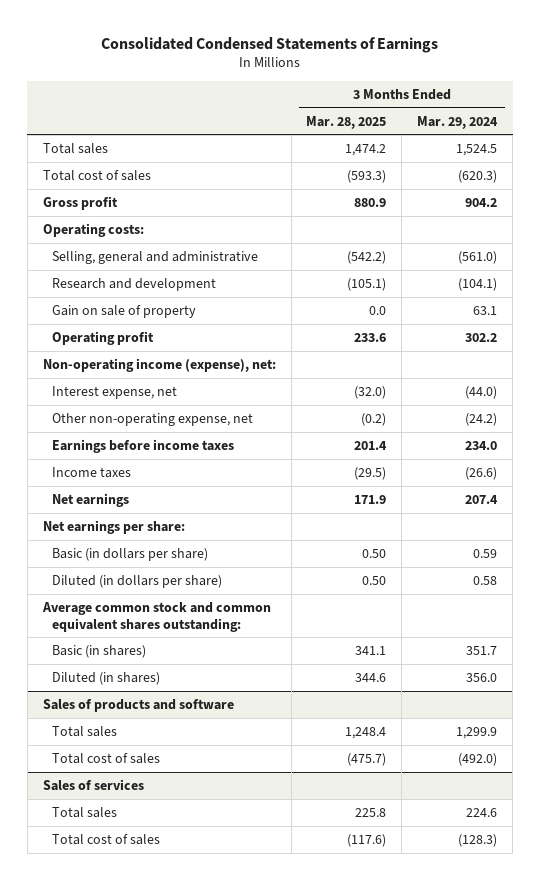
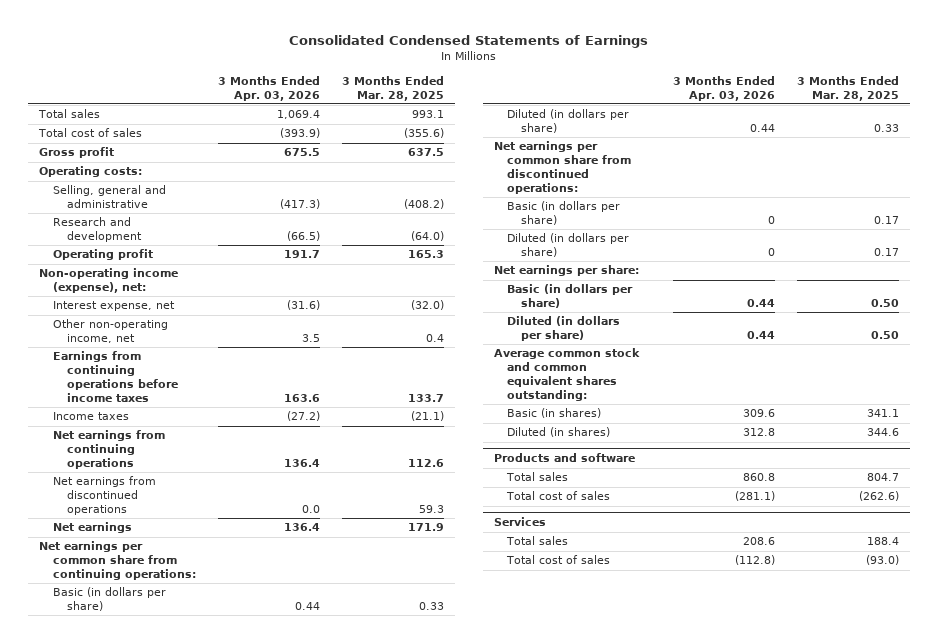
- | 3 Months Ended Mar. 28, 2025 | 3 Months Ended Mar. 29, 2024
+ | 3 Months Ended Apr. 03, 2026 | 3 Months Ended Mar. 28, 2025
- Total sales | 1,474.2 | 1,524.5
- Total cost of sales | (593.3) | (620.3)
- Gross profit | 880.9 | 904.2
+ Total sales | 1,069.4 | 993.1
+ Total cost of sales | (393.9) | (355.6)
+ Gross profit | 675.5 | 637.5
- Selling, general and administrative | (542.2) | (561.0)
- Research and development | (105.1) | (104.1)
- Gain on sale of property | 0.0 | 63.1
- Operating profit | 233.6 | 302.2
+ Selling, general and administrative | (417.3) | (408.2)
+ Research and development | (66.5) | (64.0)
+ Operating profit | 191.7 | 165.3
- Other non-operating expense, net | (0.2) | (24.2)
- Earnings before income taxes | 201.4 | 234.0
- Income taxes | (29.5) | (26.6)
+ Other non-operating income, net | 3.5 | 0.4
+ Earnings from continuing operations before income taxes | 163.6 | 133.7
+ Income taxes | (27.2) | (21.1)
+ Net earnings from continuing operations | 136.4 | 112.6
+ Net earnings from discontinued operations | 0.0 | 59.3
+ Net earnings per common share from continuing operations:
+ Basic (in dollars per share) | 0.44 | 0.33
+ Diluted (in dollars per share) | 0.44 | 0.33
+ Net earnings per common share from discontinued operations:
+ Basic (in dollars per share) | 0 | 0.17
+ Diluted (in dollars per share) | 0 | 0.17
- Sales of products and software
- Total sales | 1,248.4 | 1,299.9
- Total cost of sales | (475.7) | (492.0)
- Sales of services
- Total sales | 225.8 | 224.6
- Total cost of sales | (117.6) | (128.3)
+ Products and software
+ Total sales | 860.8 | 804.7
+ Total cost of sales | (281.1) | (262.6)
+ Services
+ Total sales | 208.6 | 188.4
+ Total cost of sales | (112.8) | (93.0)

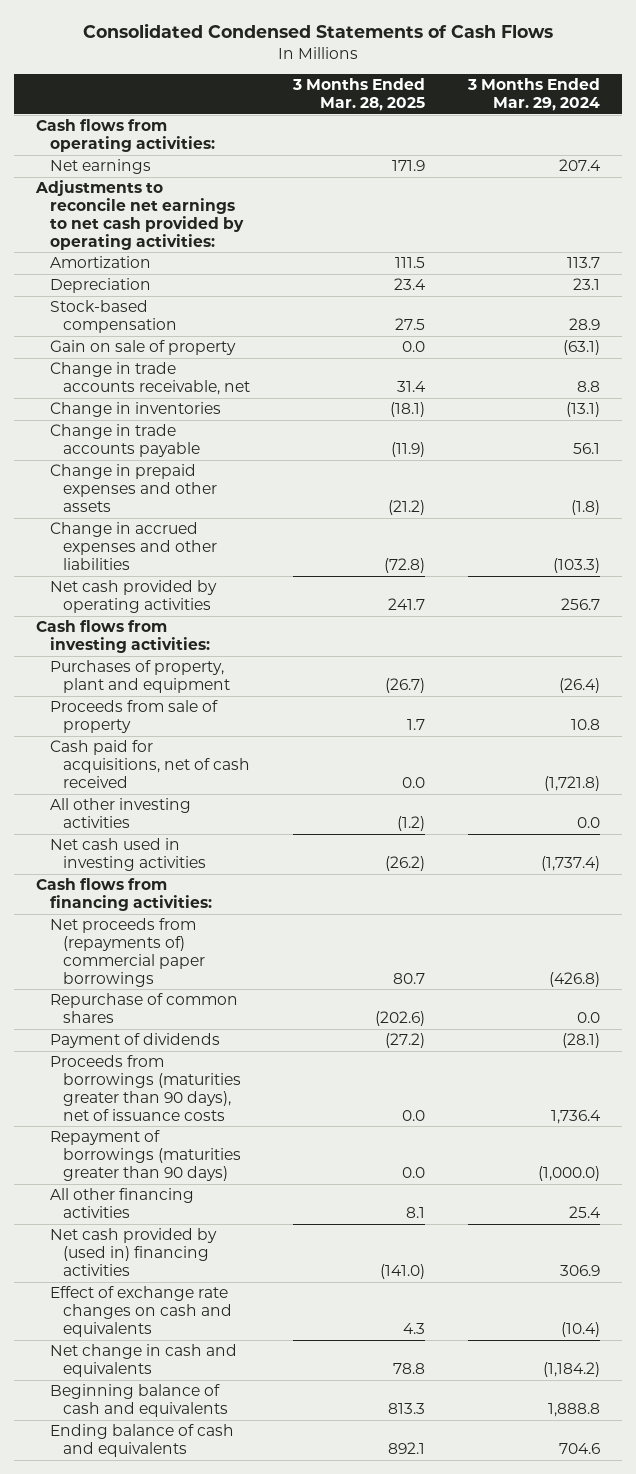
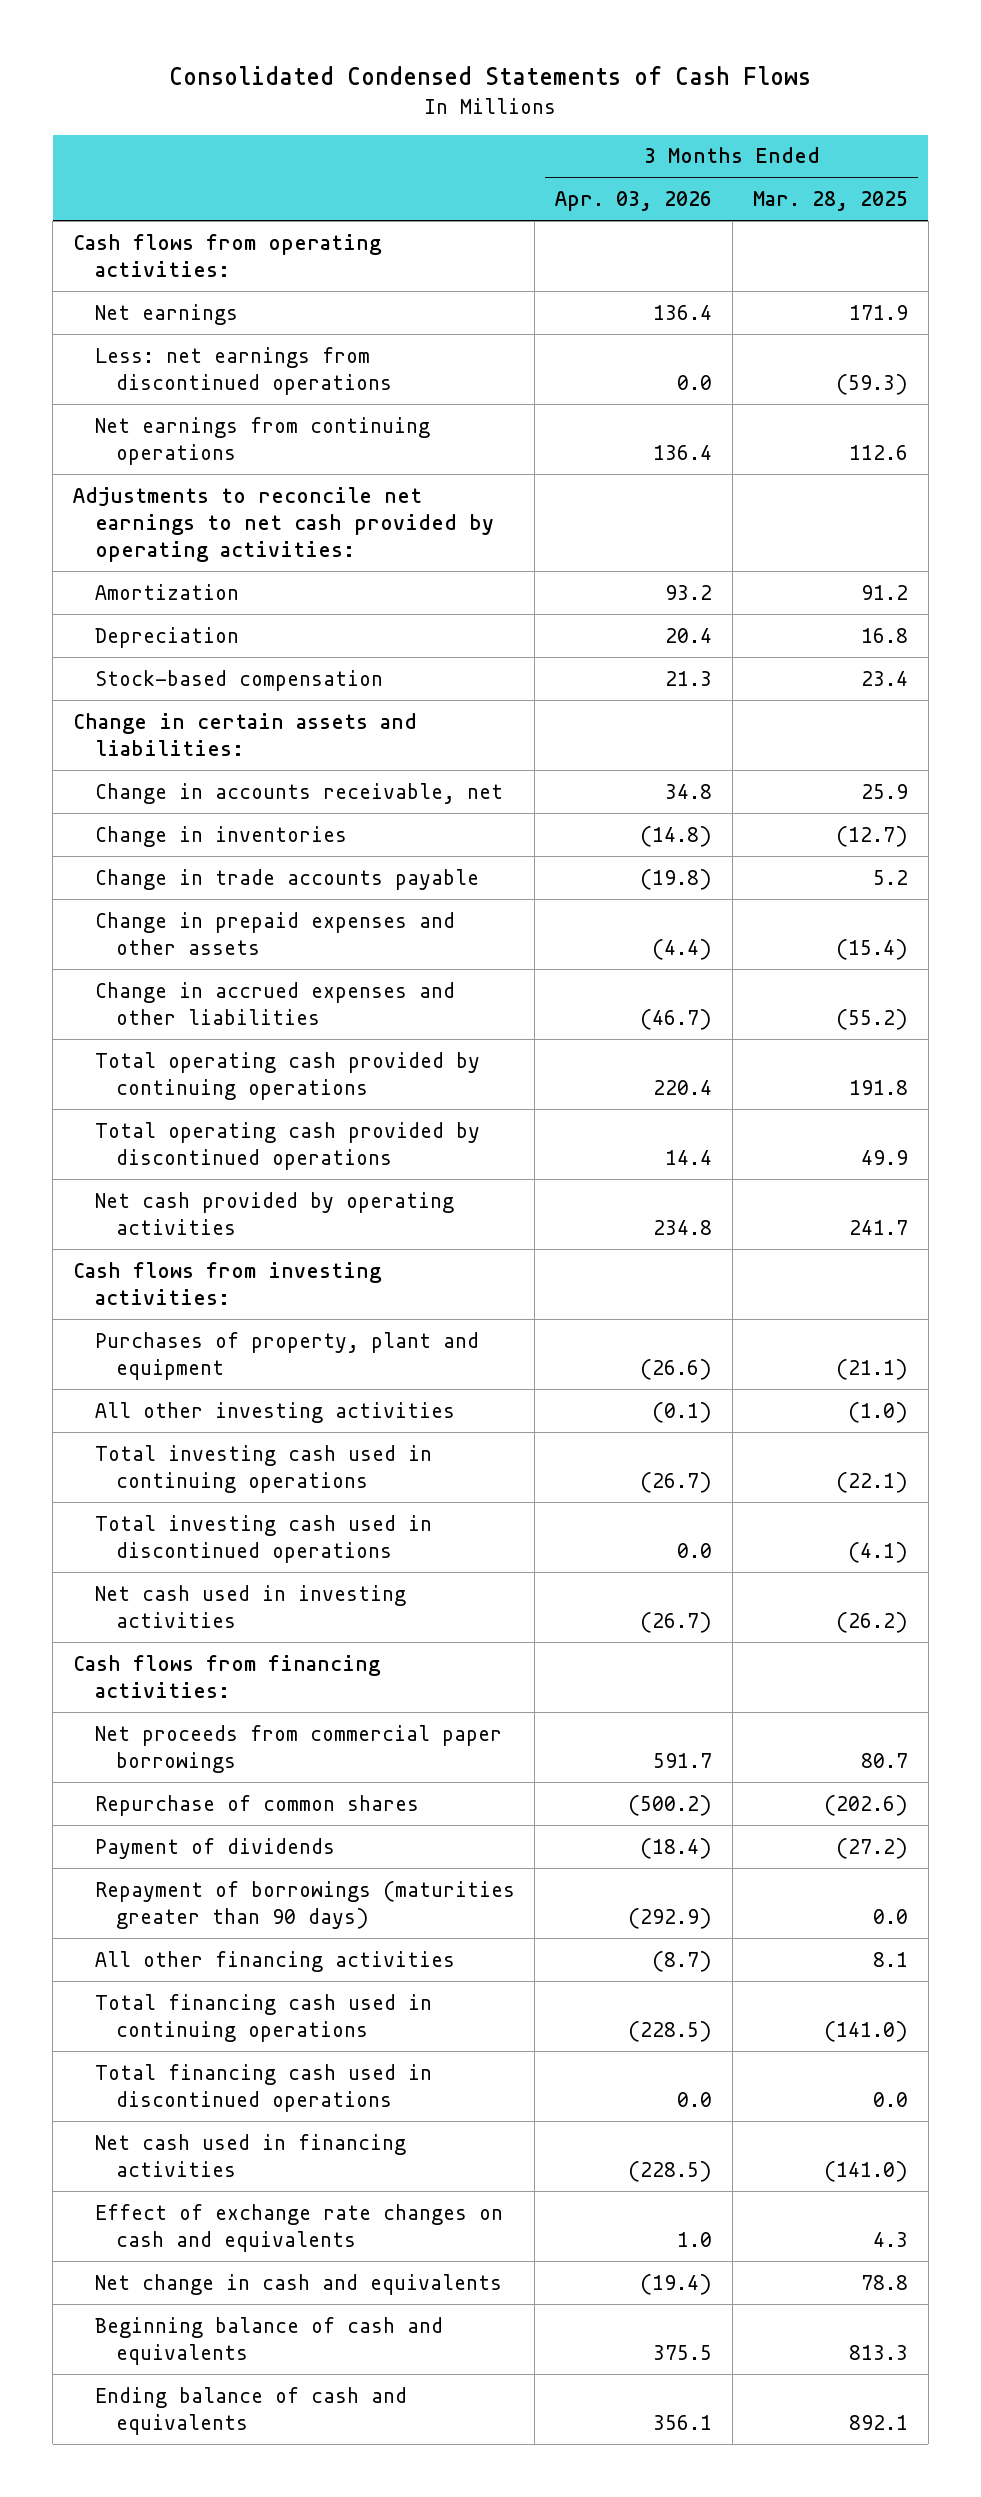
- | 3 Months Ended Mar. 28, 2025 | 3 Months Ended Mar. 29, 2024
+ | 3 Months Ended Apr. 03, 2026 | 3 Months Ended Mar. 28, 2025
+ Less: net earnings from discontinued operations | 0.0 | (59.3)
+ Net earnings from continuing operations | 136.4 | 112.6
- Amortization | 111.5 | 113.7
- Depreciation | 23.4 | 23.1
- Stock-based compensation | 27.5 | 28.9
- Gain on sale of property | 0.0 | (63.1)
- Change in trade accounts receivable, net | 31.4 | 8.8
- Change in inventories | (18.1) | (13.1)
- Change in trade accounts payable | (11.9) | 56.1
- Change in prepaid expenses and other assets | (21.2) | (1.8)
- Change in accrued expenses and other liabilities | (72.8) | (103.3)
+ Amortization | 93.2 | 91.2
+ Depreciation | 20.4 | 16.8
+ Stock-based compensation | 21.3 | 23.4
+ Change in certain assets and liabilities:
+ Change in accounts receivable, net | 34.8 | 25.9
+ Change in inventories | (14.8) | (12.7)
+ Change in trade accounts payable | (19.8) | 5.2
+ Change in prepaid expenses and other assets | (4.4) | (15.4)
+ Change in accrued expenses and other liabilities | (46.7) | (55.2)
+ Total operating cash provided by continuing operations | 220.4 | 191.8
+ Total operating cash provided by discontinued operations | 14.4 | 49.9
- Purchases of property, plant and equipment | (26.7) | (26.4)
- Proceeds from sale of property | 1.7 | 10.8
- Cash paid for acquisitions, net of cash received | 0.0 | (1,721.8)
- All other investing activities | (1.2) | 0.0
+ Purchases of property, plant and equipment | (26.6) | (21.1)
+ All other investing activities | (0.1) | (1.0)
+ Total investing cash used in continuing operations | (26.7) | (22.1)
+ Total investing cash used in discontinued operations | 0.0 | (4.1)
- Net proceeds from (repayments of) commercial paper borrowings | 80.7 | (426.8)
+ Net proceeds from commercial paper borrowings | 591.7 | 80.7
- Proceeds from borrowings (maturities greater than 90 days), net of issuance costs | 0.0 | 1,736.4
- Net cash provided by (used in) financing activities | (141.0) | 306.9
+ Total financing cash used in continuing operations | (228.5) | (141.0)
+ Total financing cash used in discontinued operations | 0.0 | 0.0
+ Net cash used in financing activities | (228.5) | (141.0)

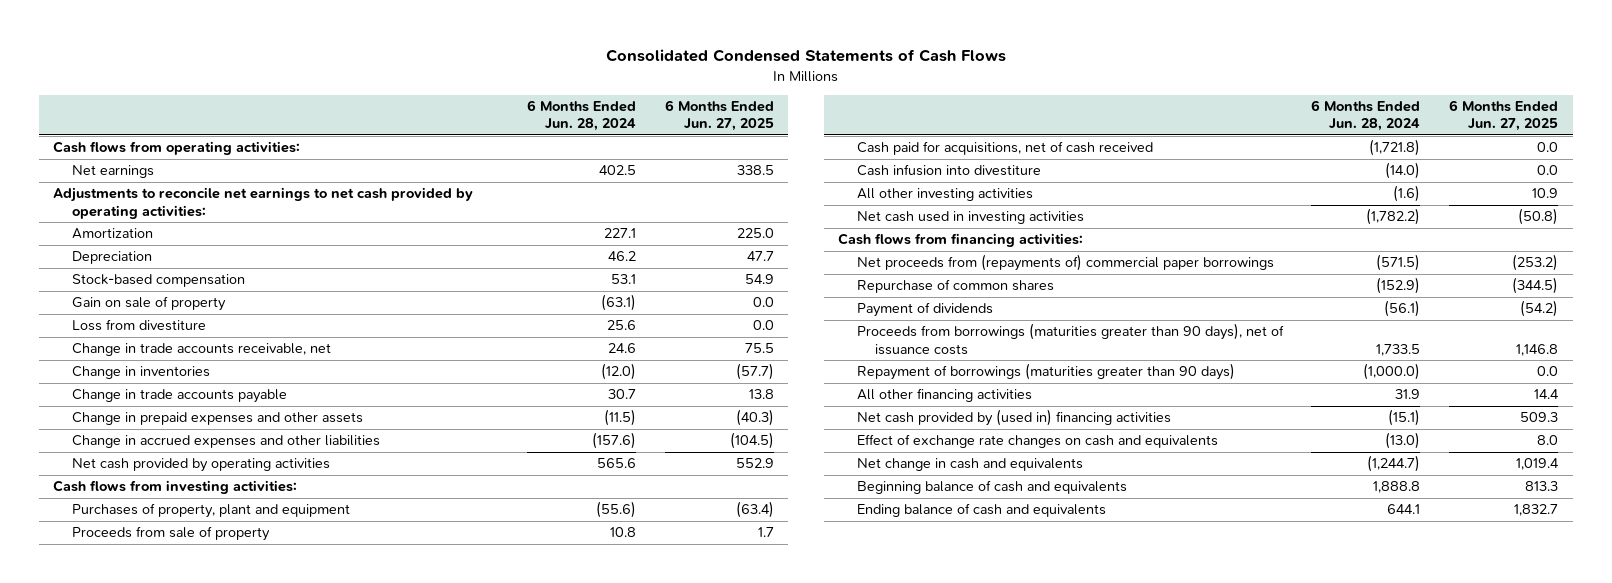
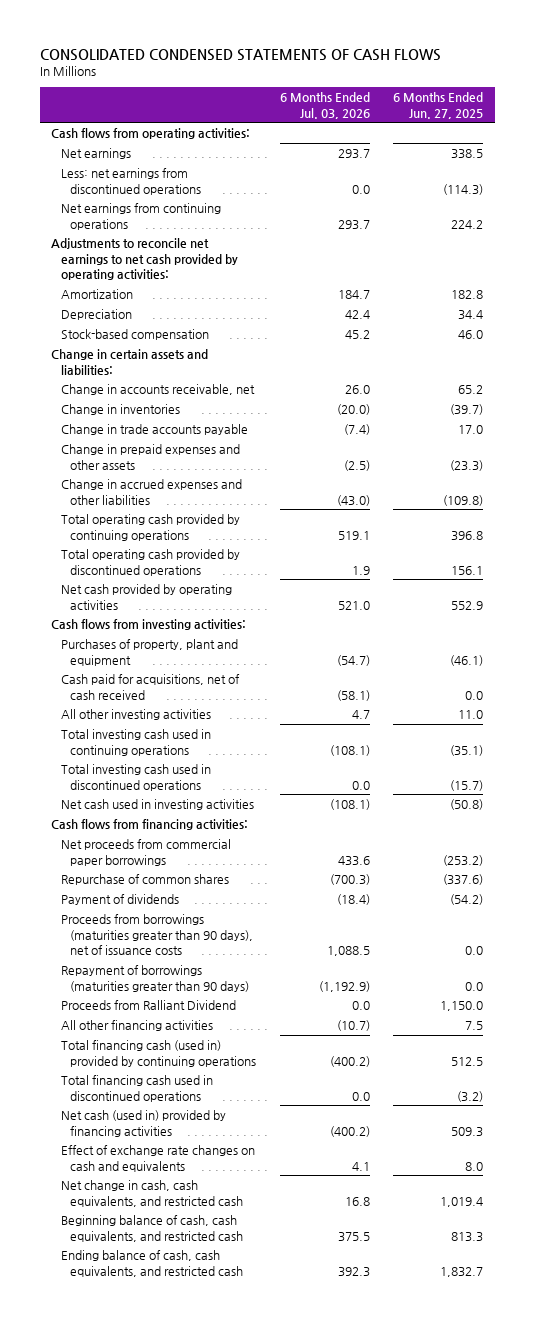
- Consolidated Condensed Statements of Cash Flows
+ CONSOLIDATED CONDENSED STATEMENTS OF CASH FLOWS
- | 6 Months Ended Jun. 28, 2024 | 6 Months Ended Jun. 27, 2025
+ | 6 Months Ended Jul. 03, 2026 | 6 Months Ended Jun. 27, 2025
+ Less: net earnings from discontinued operations | 0.0 | (114.3)
+ Net earnings from continuing operations | 293.7 | 224.2
- Amortization | 227.1 | 225.0
- Depreciation | 46.2 | 47.7
- Stock-based compensation | 53.1 | 54.9
- Gain on sale of property | (63.1) | 0.0
- Loss from divestiture | 25.6 | 0.0
- Change in trade accounts receivable, net | 24.6 | 75.5
- Change in inventories | (12.0) | (57.7)
- Change in trade accounts payable | 30.7 | 13.8
- Change in prepaid expenses and other assets | (11.5) | (40.3)
- Change in accrued expenses and other liabilities | (157.6) | (104.5)
+ Amortization | 184.7 | 182.8
+ Depreciation | 42.4 | 34.4
+ Stock-based compensation | 45.2 | 46.0
+ Change in certain assets and liabilities:
+ Change in accounts receivable, net | 26.0 | 65.2
+ Change in inventories | (20.0) | (39.7)
+ Change in trade accounts payable | (7.4) | 17.0
+ Change in prepaid expenses and other assets | (2.5) | (23.3)
+ Change in accrued expenses and other liabilities | (43.0) | (109.8)
+ Total operating cash provided by continuing operations | 519.1 | 396.8
+ Total operating cash provided by discontinued operations | 1.9 | 156.1
- Purchases of property, plant and equipment | (55.6) | (63.4)
- Proceeds from sale of property | 10.8 | 1.7
+ Purchases of property, plant and equipment | (54.7) | (46.1)
- Cash infusion into divestiture | (14.0) | 0.0
- All other investing activities | (1.6) | 10.9
+ All other investing activities | 4.7 | 11.0
+ Total investing cash used in continuing operations | (108.1) | (35.1)
+ Total investing cash used in discontinued operations | 0.0 | (15.7)
- Net proceeds from (repayments of) commercial paper borrowings | (571.5) | (253.2)
- Repurchase of common shares | (152.9) | (344.5)
+ Net proceeds from commercial paper borrowings | 433.6 | (253.2)
+ Repurchase of common shares | (700.3) | (337.6)
- Proceeds from borrowings (maturities greater than 90 days), net of issuance costs | 1,733.5 | 1,146.8
+ Proceeds from borrowings (maturities greater than 90 days), net of issuance costs | 1,088.5 | 0.0
- All other financing activities | 31.9 | 14.4
- Net cash provided by (used in) financing activities | (15.1) | 509.3
+ Proceeds from Ralliant Dividend | 0.0 | 1,150.0
+ All other financing activities | (10.7) | 7.5
+ Total financing cash (used in) provided by continuing operations | (400.2) | 512.5
+ Total financing cash used in discontinued operations | 0.0 | (3.2)
+ Net cash (used in) provided by financing activities | (400.2) | 509.3
- Net change in cash and equivalents | (1,244.7) | 1,019.4
- Beginning balance of cash and equivalents | 1,888.8 | 813.3
- Ending balance of cash and equivalents | 644.1 | 1,832.7
+ Net change in cash, cash equivalents, and restricted cash | 16.8 | 1,019.4
+ Beginning balance of cash, cash equivalents, and restricted cash | 375.5 | 813.3
+ Ending balance of cash, cash equivalents, and restricted cash | 392.3 | 1,832.7

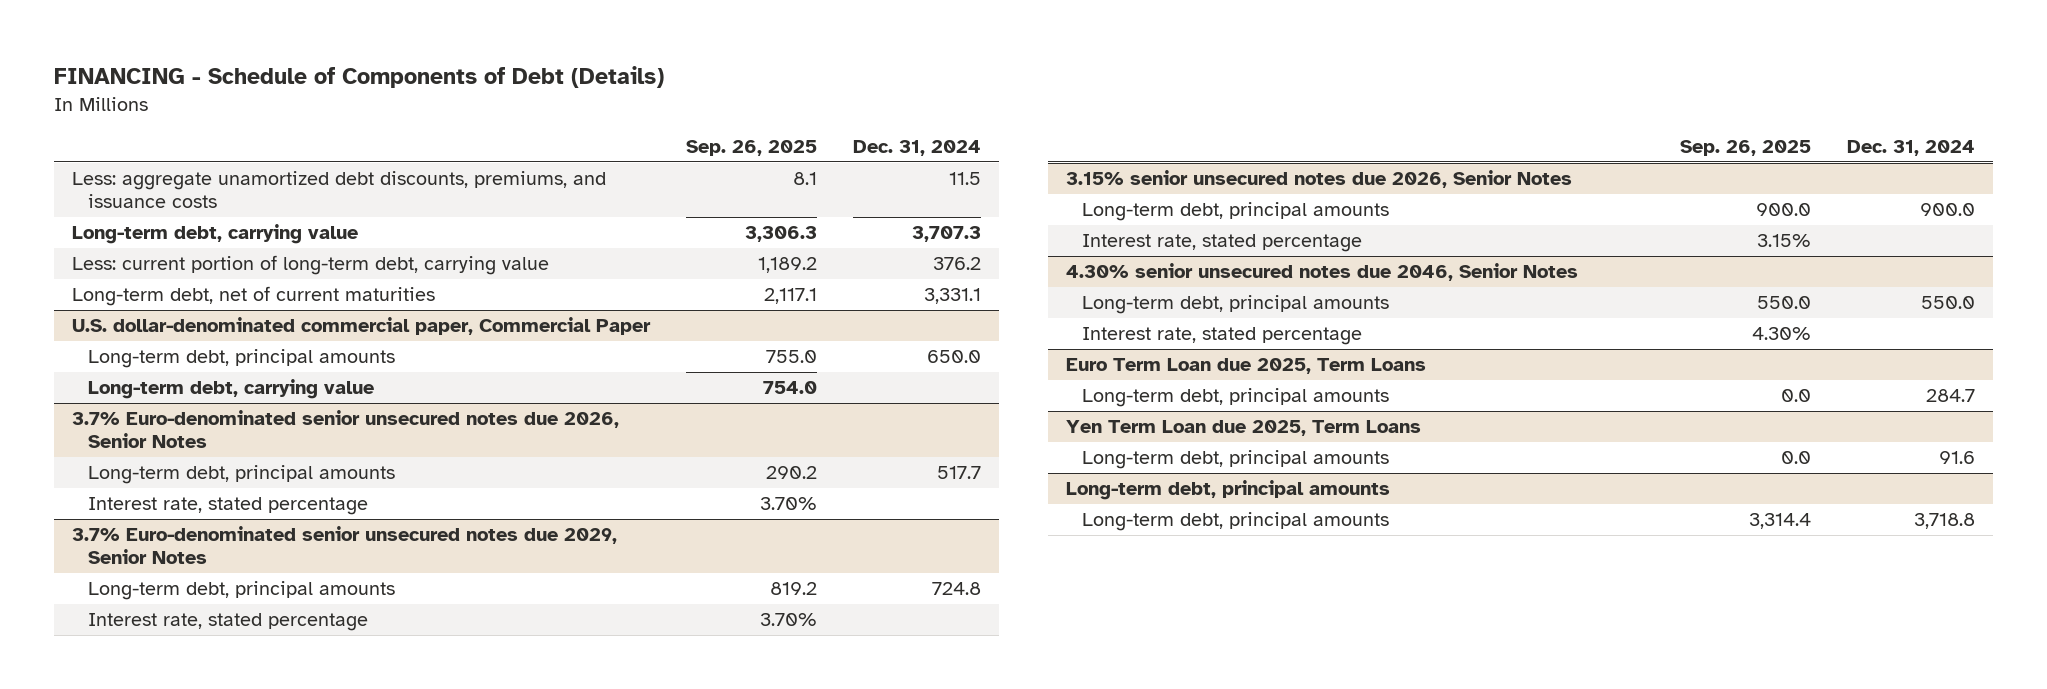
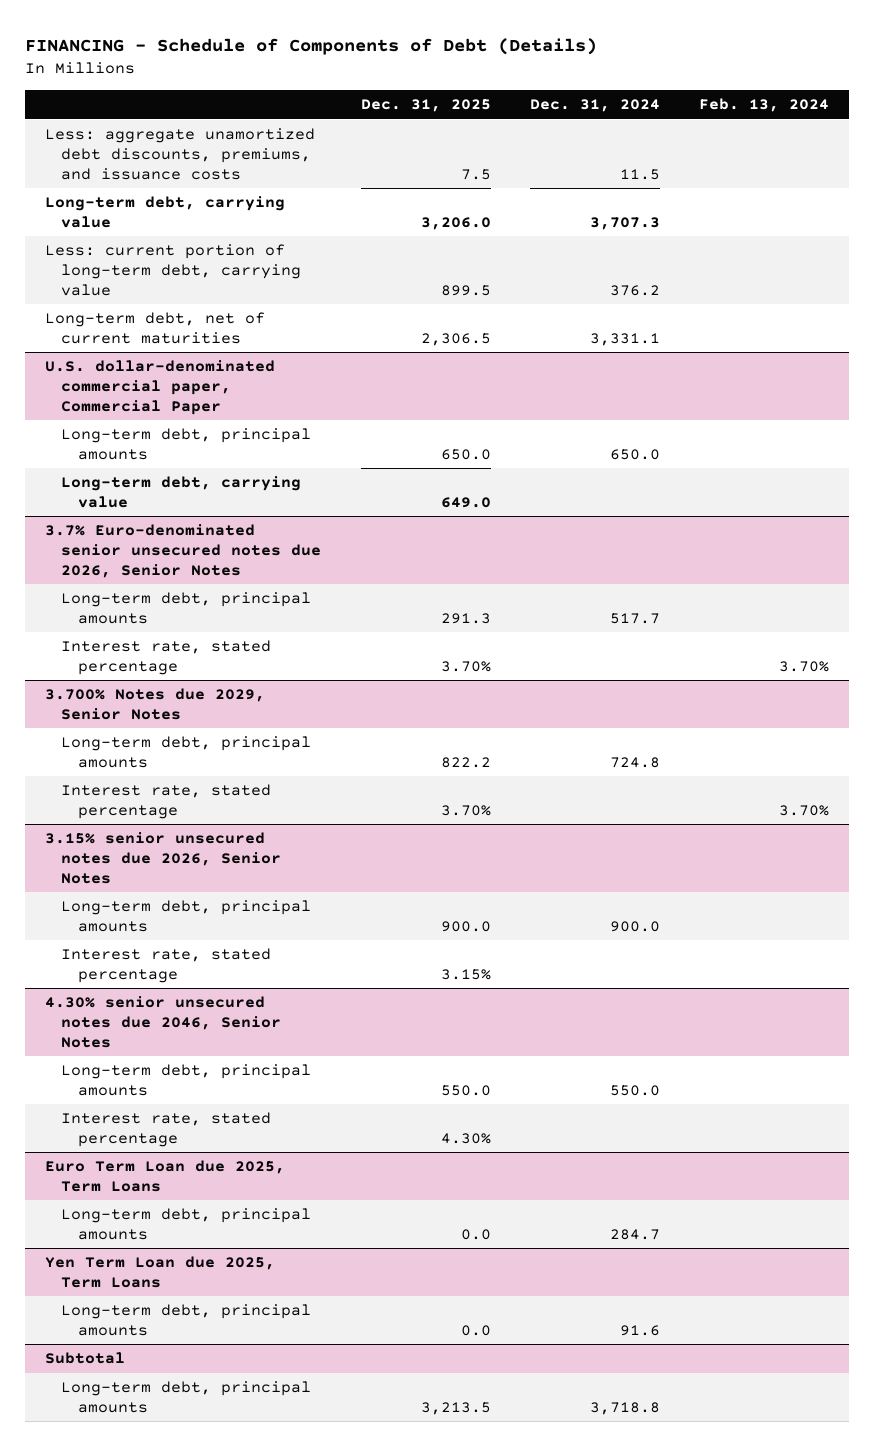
- | Sep. 26, 2025 | Dec. 31, 2024
+ | Dec. 31, 2025 | Dec. 31, 2024 | Feb. 13, 2024
- 3.7% Euro-denominated senior unsecured notes due 2029, Senior Notes
+ 3.700% Notes due 2029, Senior Notes
- Long-term debt, principal amounts
+ Subtotal

